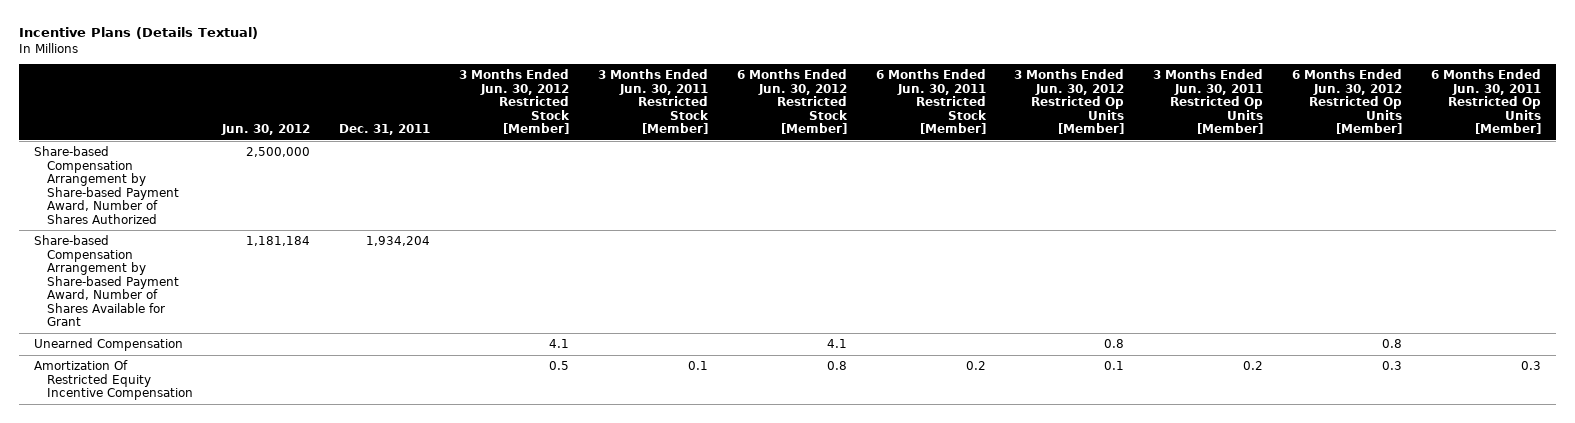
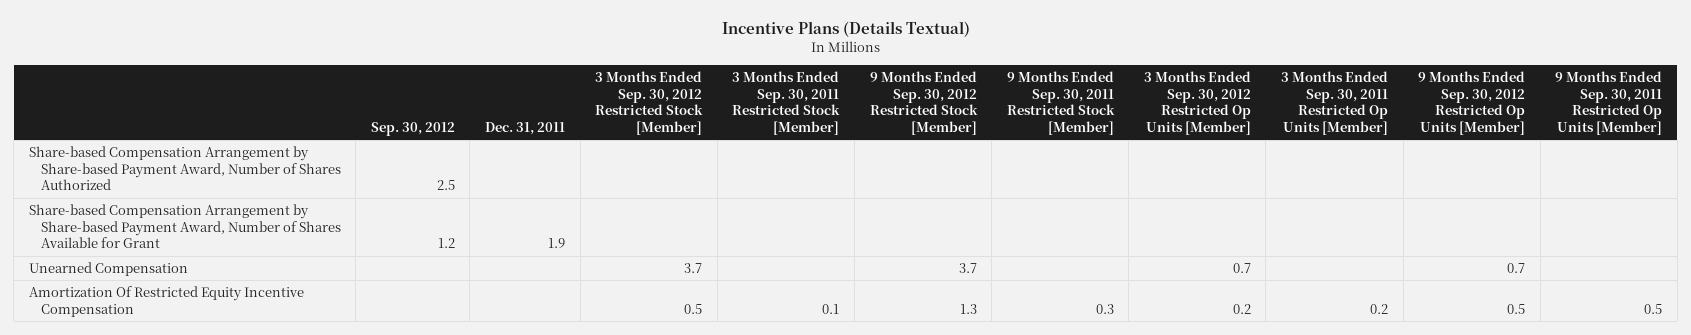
- | Jun. 30, 2012 | Dec. 31, 2011 | 3 Months Ended Jun. 30, 2012 Restricted Stock [Member] | 3 Months Ended Jun. 30, 2011 Restricted Stock [Member] | 6 Months Ended Jun. 30, 2012 Restricted Stock [Member] | 6 Months Ended Jun. 30, 2011 Restricted Stock [Member] | 3 Months Ended Jun. 30, 2012 Restricted Op Units [Member] | 3 Months Ended Jun. 30, 2011 Restricted Op Units [Member] | 6 Months Ended Jun. 30, 2012 Restricted Op Units [Member] | 6 Months Ended Jun. 30, 2011 Restricted Op Units [Member]
+ | Sep. 30, 2012 | Dec. 31, 2011 | 3 Months Ended Sep. 30, 2012 Restricted Stock [Member] | 3 Months Ended Sep. 30, 2011 Restricted Stock [Member] | 9 Months Ended Sep. 30, 2012 Restricted Stock [Member] | 9 Months Ended Sep. 30, 2011 Restricted Stock [Member] | 3 Months Ended Sep. 30, 2012 Restricted Op Units [Member] | 3 Months Ended Sep. 30, 2011 Restricted Op Units [Member] | 9 Months Ended Sep. 30, 2012 Restricted Op Units [Member] | 9 Months Ended Sep. 30, 2011 Restricted Op Units [Member]
- Share-based Compensation Arrangement by Share-based Payment Award, Number of Shares Available for Grant | 1,181,184 | 1,934,204 | | | | | | | |
+ Share-based Compensation Arrangement by Share-based Payment Award, Number of Shares Available for Grant | 1.2 | 1.9 | | | | | | | |

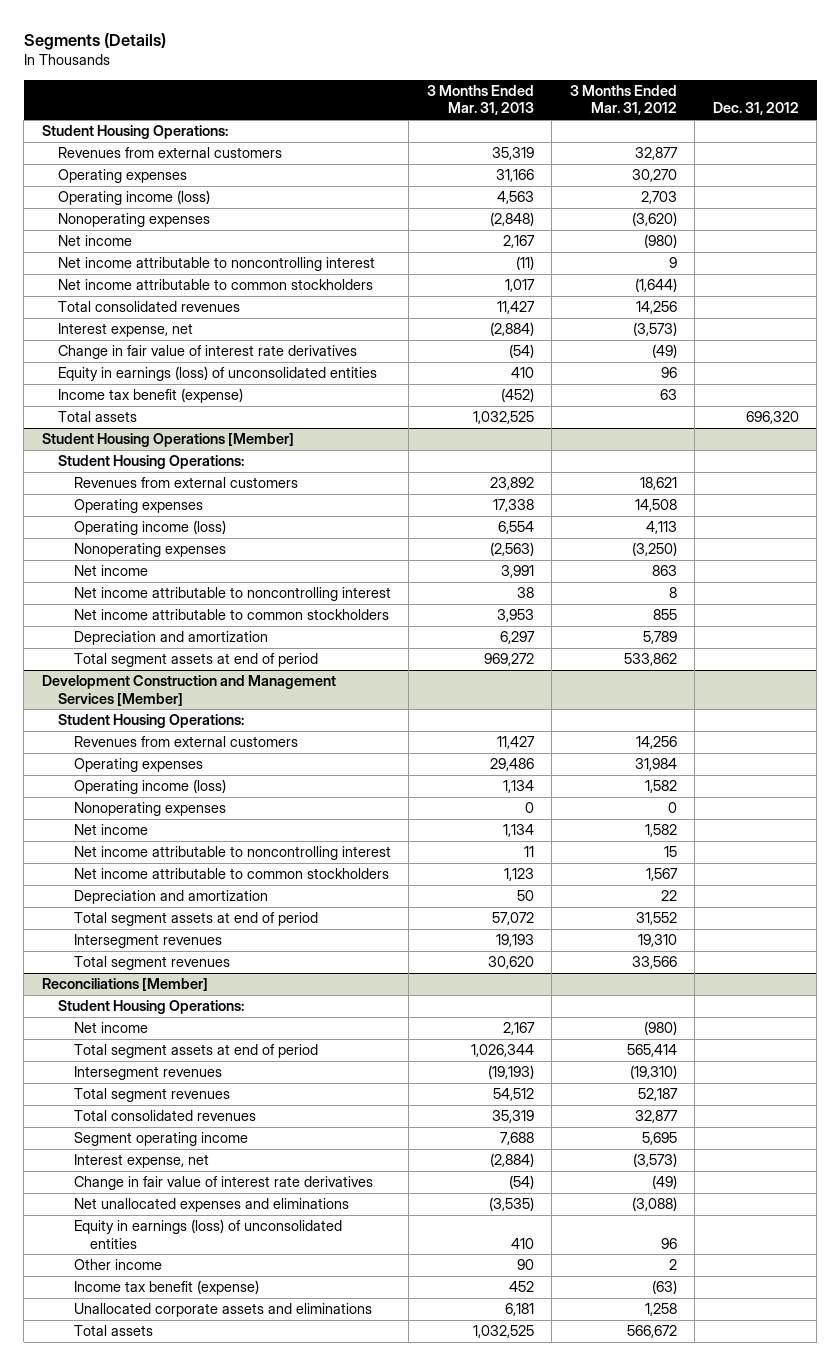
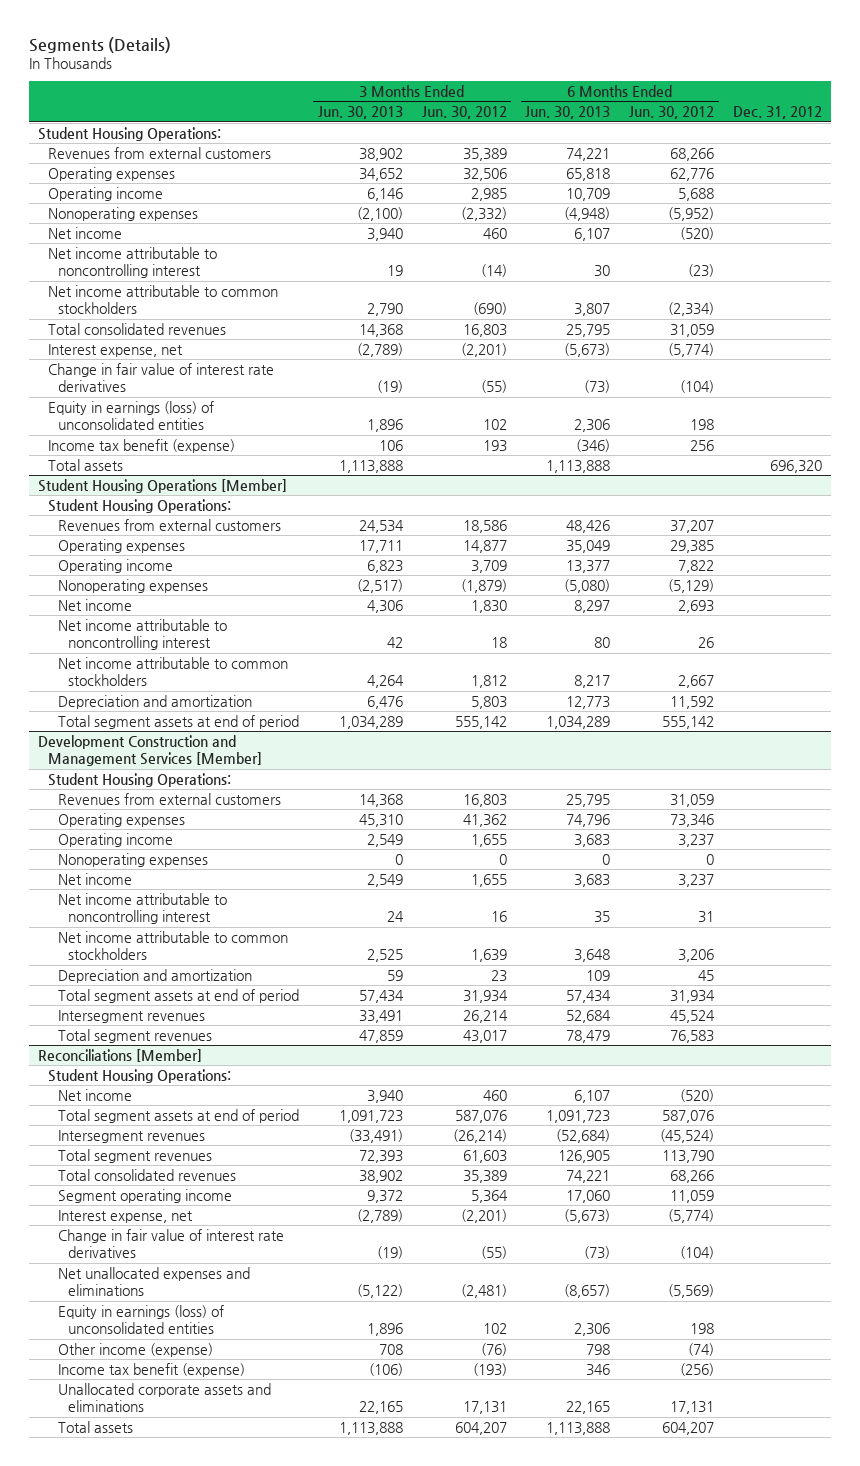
- | 3 Months Ended Mar. 31, 2013 | 3 Months Ended Mar. 31, 2012 | Dec. 31, 2012
+ | 3 Months Ended Jun. 30, 2013 | 3 Months Ended Jun. 30, 2012 | 6 Months Ended Jun. 30, 2013 | 6 Months Ended Jun. 30, 2012 | Dec. 31, 2012
- Operating income (loss) | 4,563 | 2,703 |
+ Operating income | 6,146 | 2,985 | 10,709 | 5,688 |
@ Student Housing Operations [Member]
- Operating income (loss) | 6,554 | 4,113 |
+ Operating income | 6,823 | 3,709 | 13,377 | 7,822 |
@ Development Construction and Management Services [Member]
- Operating income (loss) | 1,134 | 1,582 |
+ Operating income | 2,549 | 1,655 | 3,683 | 3,237 |
@ Reconciliations [Member]
- Other income | 90 | 2 |
+ Other income (expense) | 708 | (76) | 798 | (74) |

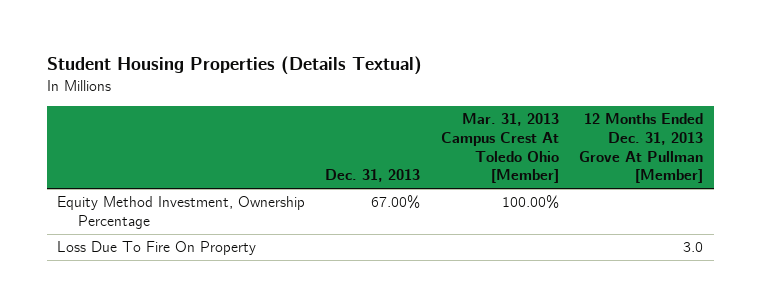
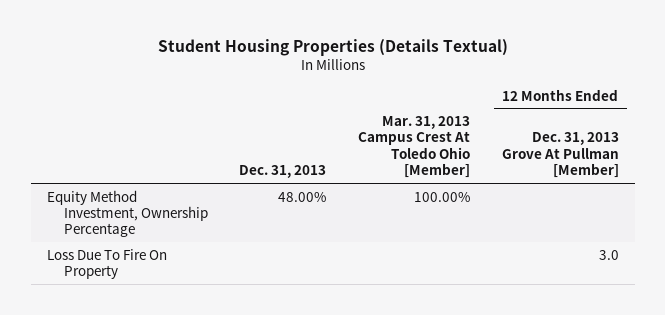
- Equity Method Investment, Ownership Percentage | 67.00% | 100.00% |
+ Equity Method Investment, Ownership Percentage | 48.00% | 100.00% |

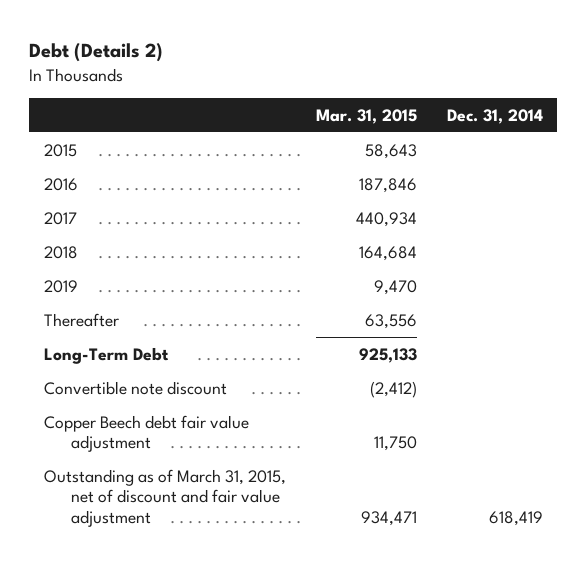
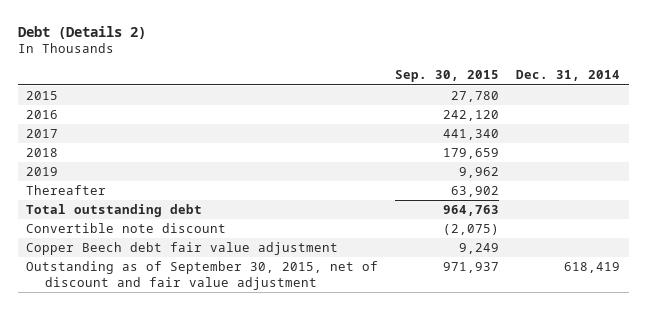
- | Mar. 31, 2015 | Dec. 31, 2014
+ | Sep. 30, 2015 | Dec. 31, 2014
- Long-Term Debt | 925,133 |
+ Total outstanding debt | 964,763 |
- Outstanding as of March 31, 2015, net of discount and fair value adjustment | 934,471 | 618,419
+ Outstanding as of September 30, 2015, net of discount and fair value adjustment | 971,937 | 618,419

